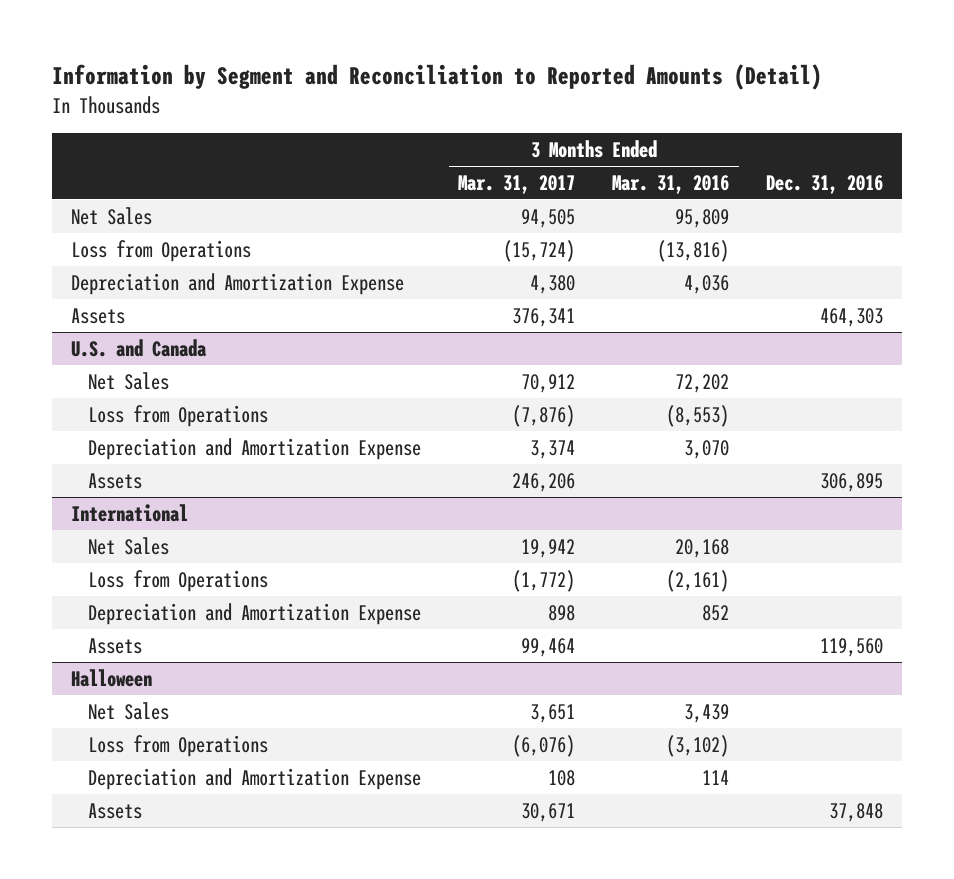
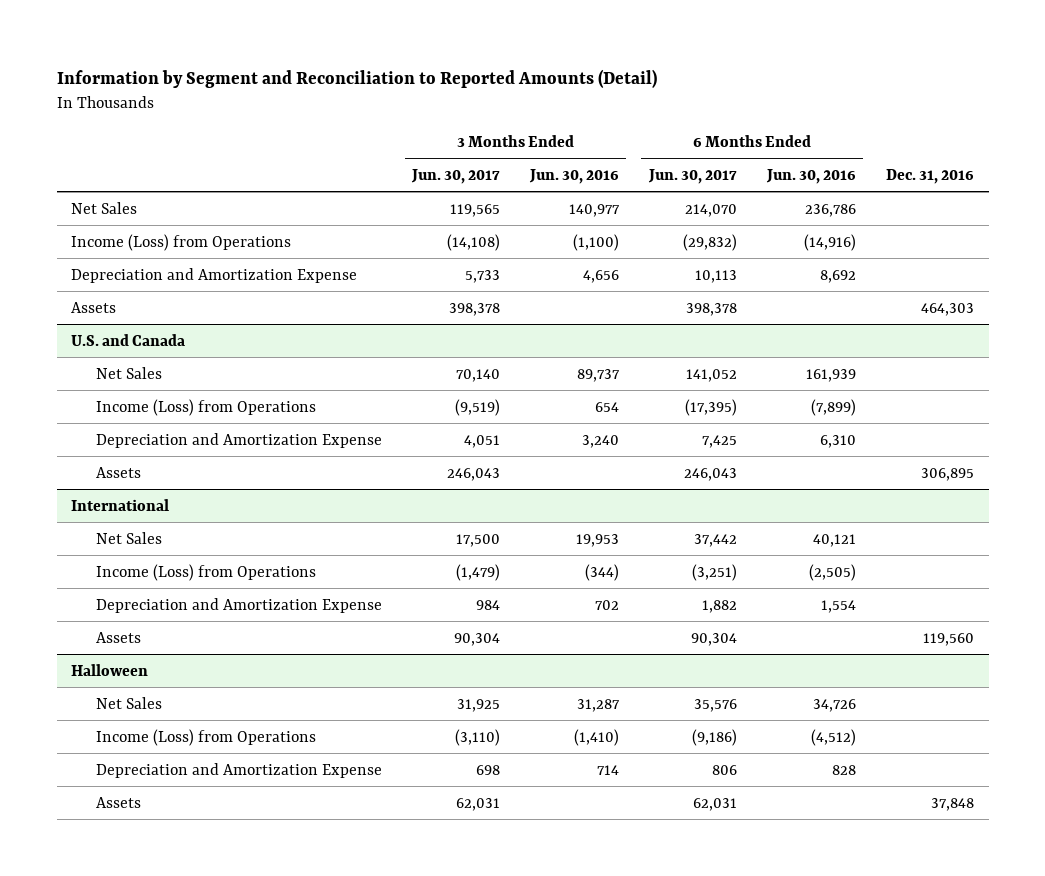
- | 3 Months Ended Mar. 31, 2017 | 3 Months Ended Mar. 31, 2016 | Dec. 31, 2016
+ | 3 Months Ended Jun. 30, 2017 | 3 Months Ended Jun. 30, 2016 | 6 Months Ended Jun. 30, 2017 | 6 Months Ended Jun. 30, 2016 | Dec. 31, 2016
- Loss from Operations | (15,724) | (13,816) |
+ Income (Loss) from Operations | (14,108) | (1,100) | (29,832) | (14,916) |
@ U.S. and Canada
- Loss from Operations | (7,876) | (8,553) |
+ Income (Loss) from Operations | (9,519) | 654 | (17,395) | (7,899) |
@ International
- Loss from Operations | (1,772) | (2,161) |
+ Income (Loss) from Operations | (1,479) | (344) | (3,251) | (2,505) |
@ Halloween
- Loss from Operations | (6,076) | (3,102) |
+ Income (Loss) from Operations | (3,110) | (1,410) | (9,186) | (4,512) |

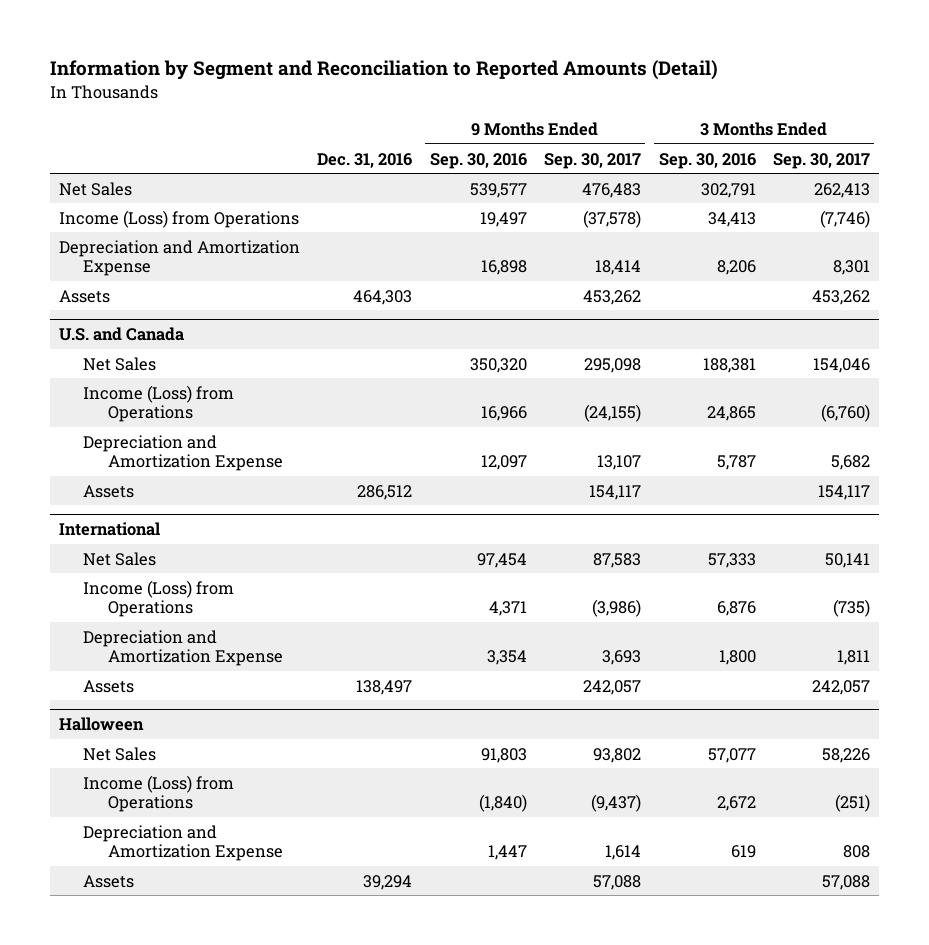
- | 3 Months Ended Jun. 30, 2017 | 3 Months Ended Jun. 30, 2016 | 6 Months Ended Jun. 30, 2017 | 6 Months Ended Jun. 30, 2016 | Dec. 31, 2016
+ | Dec. 31, 2016 | 9 Months Ended Sep. 30, 2016 | 9 Months Ended Sep. 30, 2017 | 3 Months Ended Sep. 30, 2016 | 3 Months Ended Sep. 30, 2017
@ U.S. and Canada
- Assets | 246,043 | | 246,043 | | 306,895
+ Assets | 286,512 | | 154,117 | | 154,117
@ International
- Assets | 90,304 | | 90,304 | | 119,560
+ Assets | 138,497 | | 242,057 | | 242,057
@ Halloween
- Assets | 62,031 | | 62,031 | | 37,848
+ Assets | 39,294 | | 57,088 | | 57,088

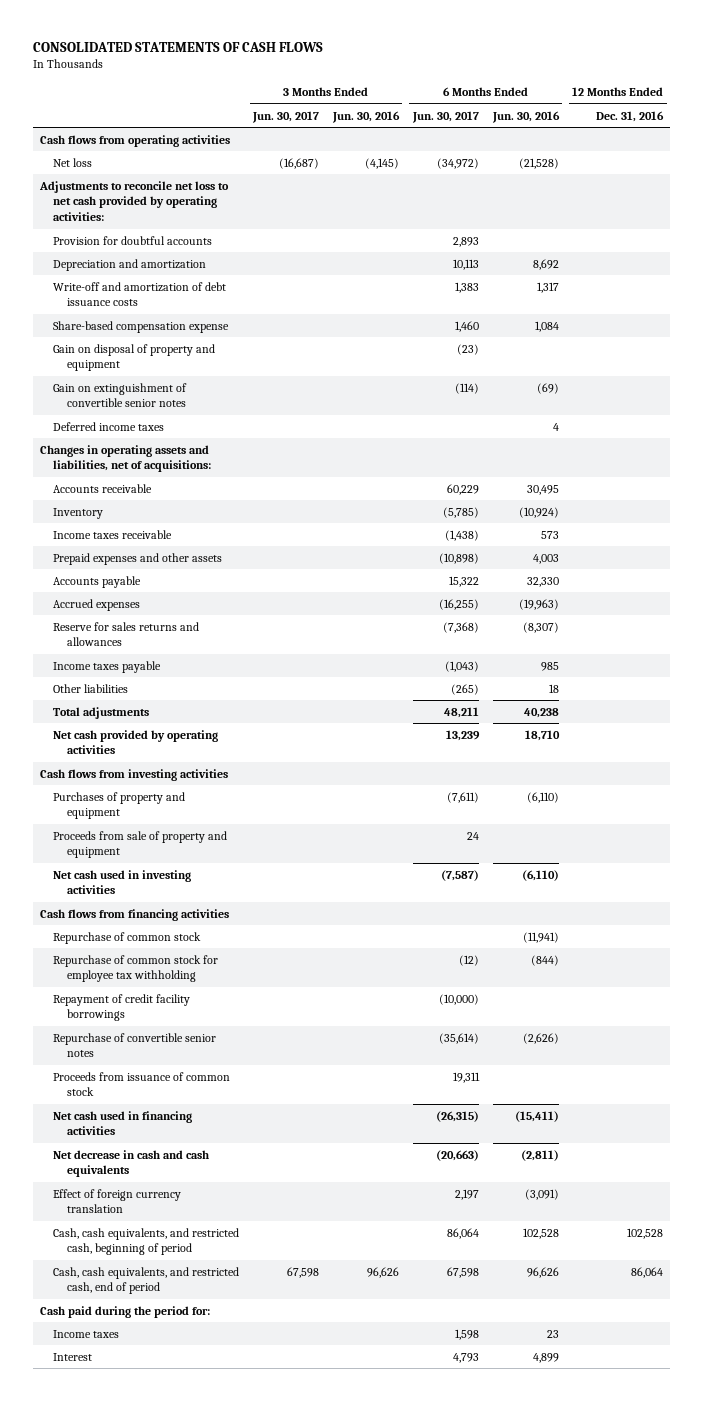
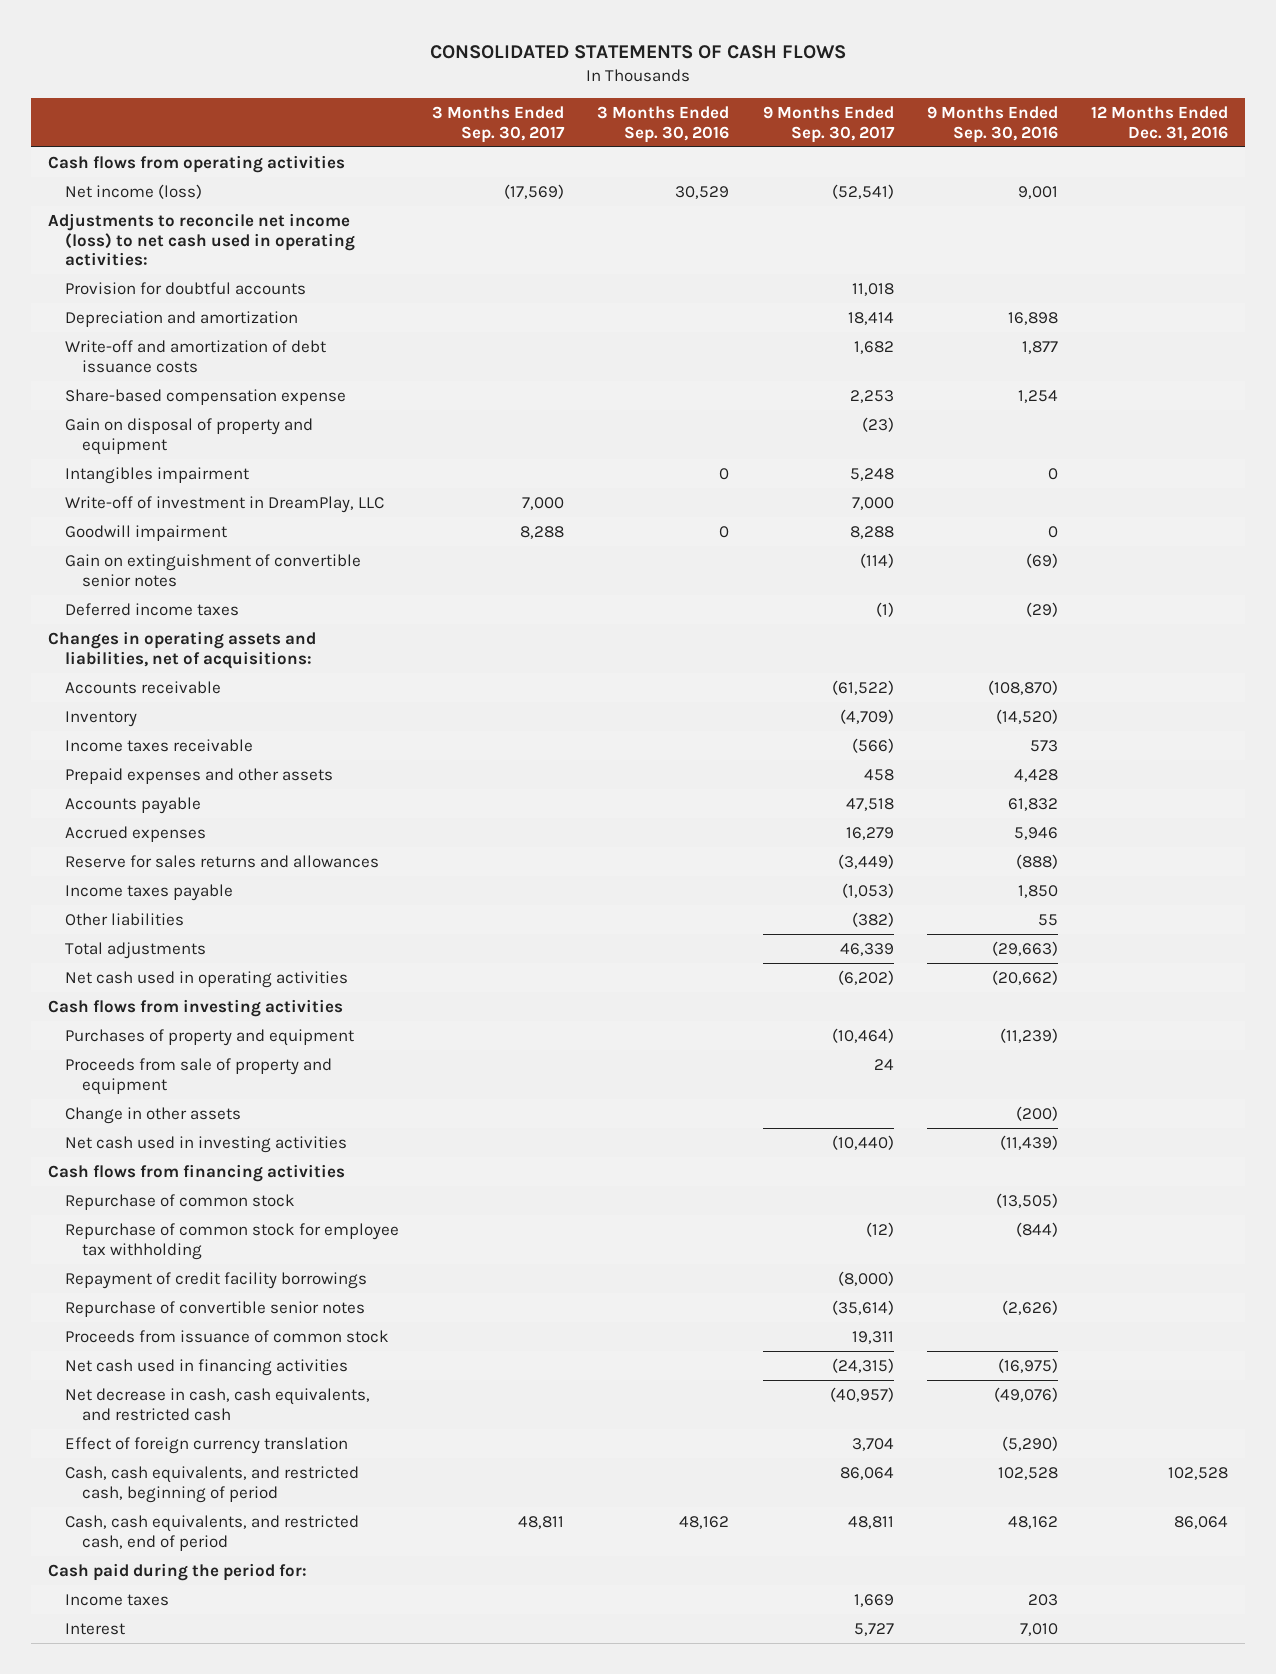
- | 3 Months Ended Jun. 30, 2017 | 3 Months Ended Jun. 30, 2016 | 6 Months Ended Jun. 30, 2017 | 6 Months Ended Jun. 30, 2016 | 12 Months Ended Dec. 31, 2016
+ | 3 Months Ended Sep. 30, 2017 | 3 Months Ended Sep. 30, 2016 | 9 Months Ended Sep. 30, 2017 | 9 Months Ended Sep. 30, 2016 | 12 Months Ended Dec. 31, 2016
- Net loss | (16,687) | (4,145) | (34,972) | (21,528) |
- Adjustments to reconcile net loss to net cash provided by operating activities:
+ Net income (loss) | (17,569) | 30,529 | (52,541) | 9,001 |
+ Adjustments to reconcile net income (loss) to net cash used in operating activities:
+ Intangibles impairment | | 0 | 5,248 | 0 |
+ Write-off of investment in DreamPlay, LLC | 7,000 | | 7,000 | |
+ Goodwill impairment | 8,288 | 0 | 8,288 | 0 |
- Net cash provided by operating activities | | | 13,239 | 18,710 |
+ Net cash used in operating activities | | | (6,202) | (20,662) |
+ Change in other assets | | | | (200) |
- Net decrease in cash and cash equivalents | | | (20,663) | (2,811) |
+ Net decrease in cash, cash equivalents, and restricted cash | | | (40,957) | (49,076) |

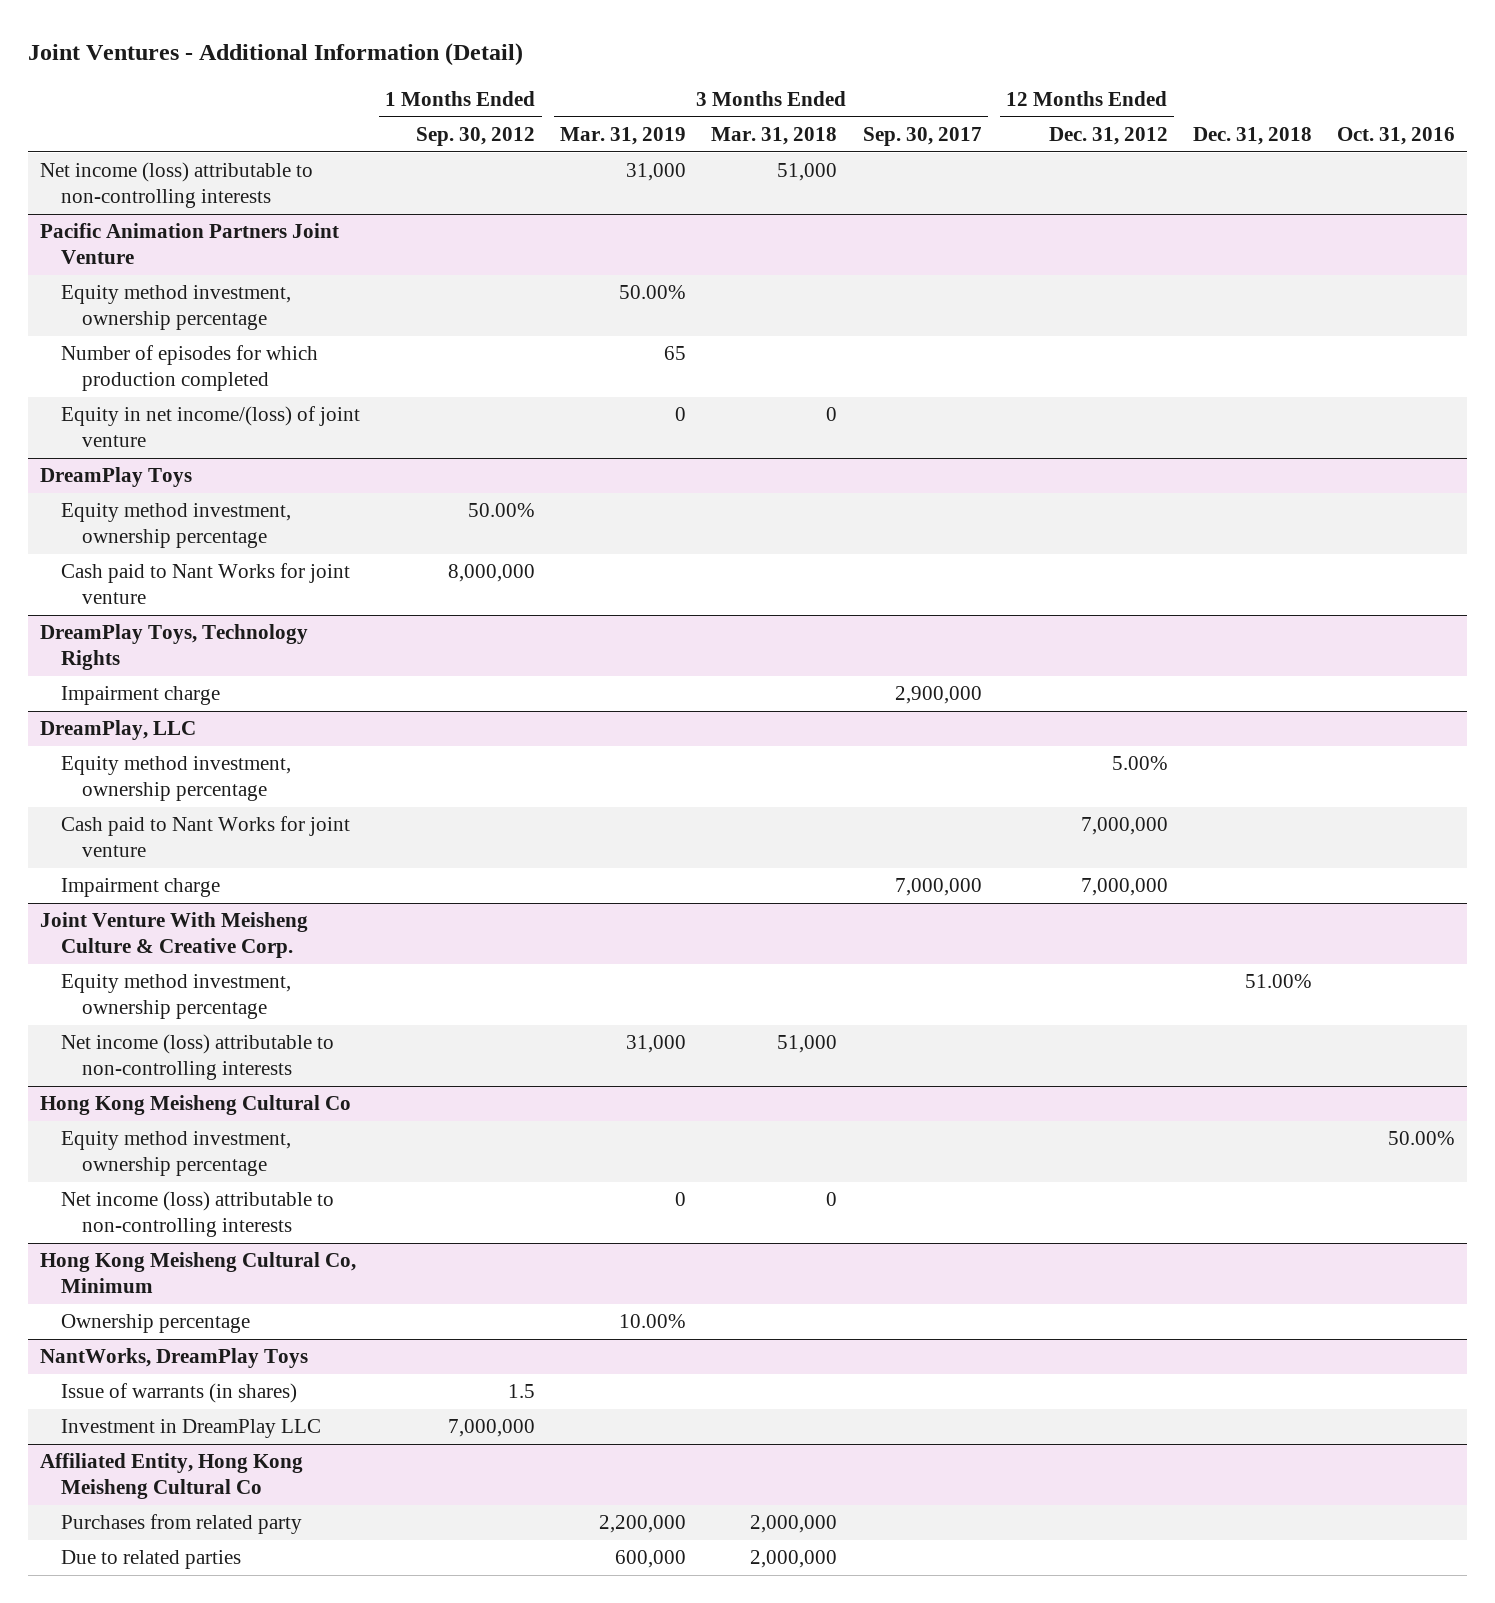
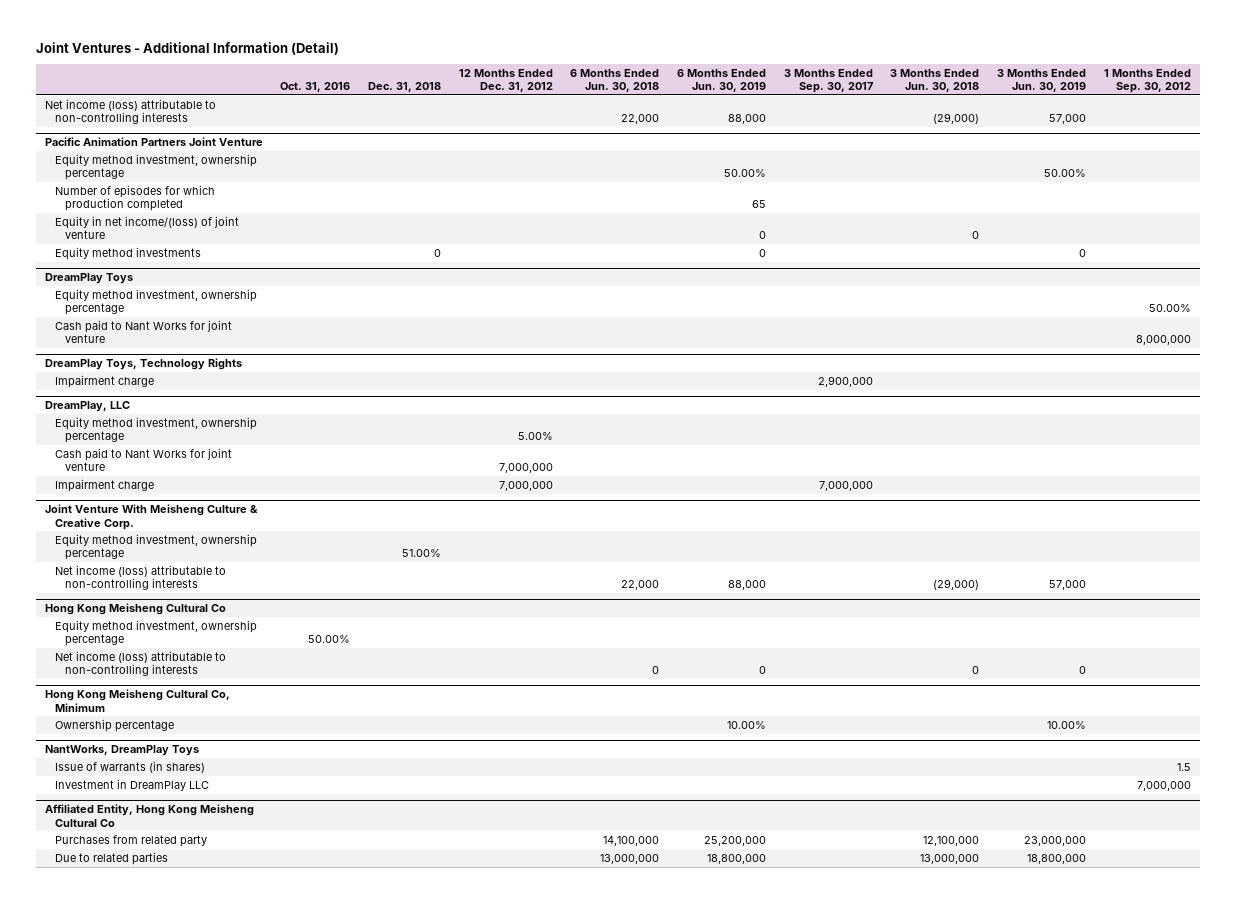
- | 1 Months Ended Sep. 30, 2012 | 3 Months Ended Mar. 31, 2019 | 3 Months Ended Mar. 31, 2018 | 3 Months Ended Sep. 30, 2017 | 12 Months Ended Dec. 31, 2012 | Dec. 31, 2018 | Oct. 31, 2016
+ | Oct. 31, 2016 | Dec. 31, 2018 | 12 Months Ended Dec. 31, 2012 | 6 Months Ended Jun. 30, 2018 | 6 Months Ended Jun. 30, 2019 | 3 Months Ended Sep. 30, 2017 | 3 Months Ended Jun. 30, 2018 | 3 Months Ended Jun. 30, 2019 | 1 Months Ended Sep. 30, 2012
@ Pacific Animation Partners Joint Venture
+ Equity method investments | | 0 | | | 0 | | | 0 |

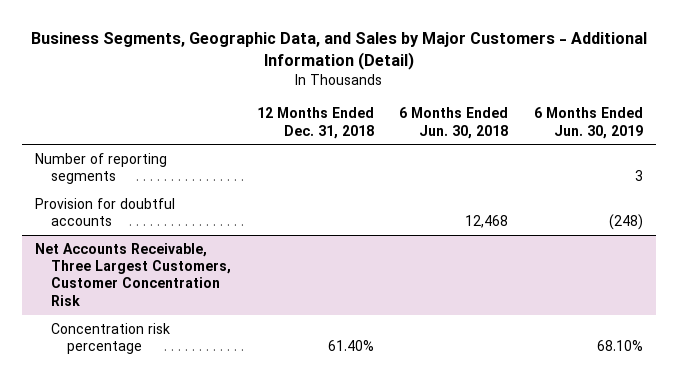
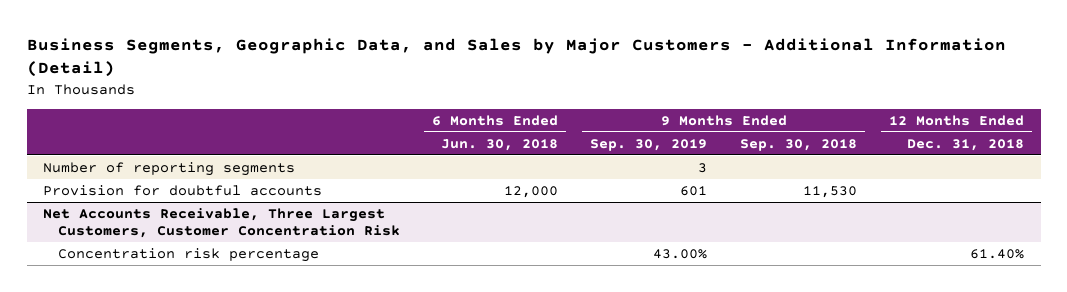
- | 12 Months Ended Dec. 31, 2018 | 6 Months Ended Jun. 30, 2018 | 6 Months Ended Jun. 30, 2019
+ | 6 Months Ended Jun. 30, 2018 | 9 Months Ended Sep. 30, 2019 | 9 Months Ended Sep. 30, 2018 | 12 Months Ended Dec. 31, 2018
- Provision for doubtful accounts | | 12,468 | (248)
+ Provision for doubtful accounts | 12,000 | 601 | 11,530 |

